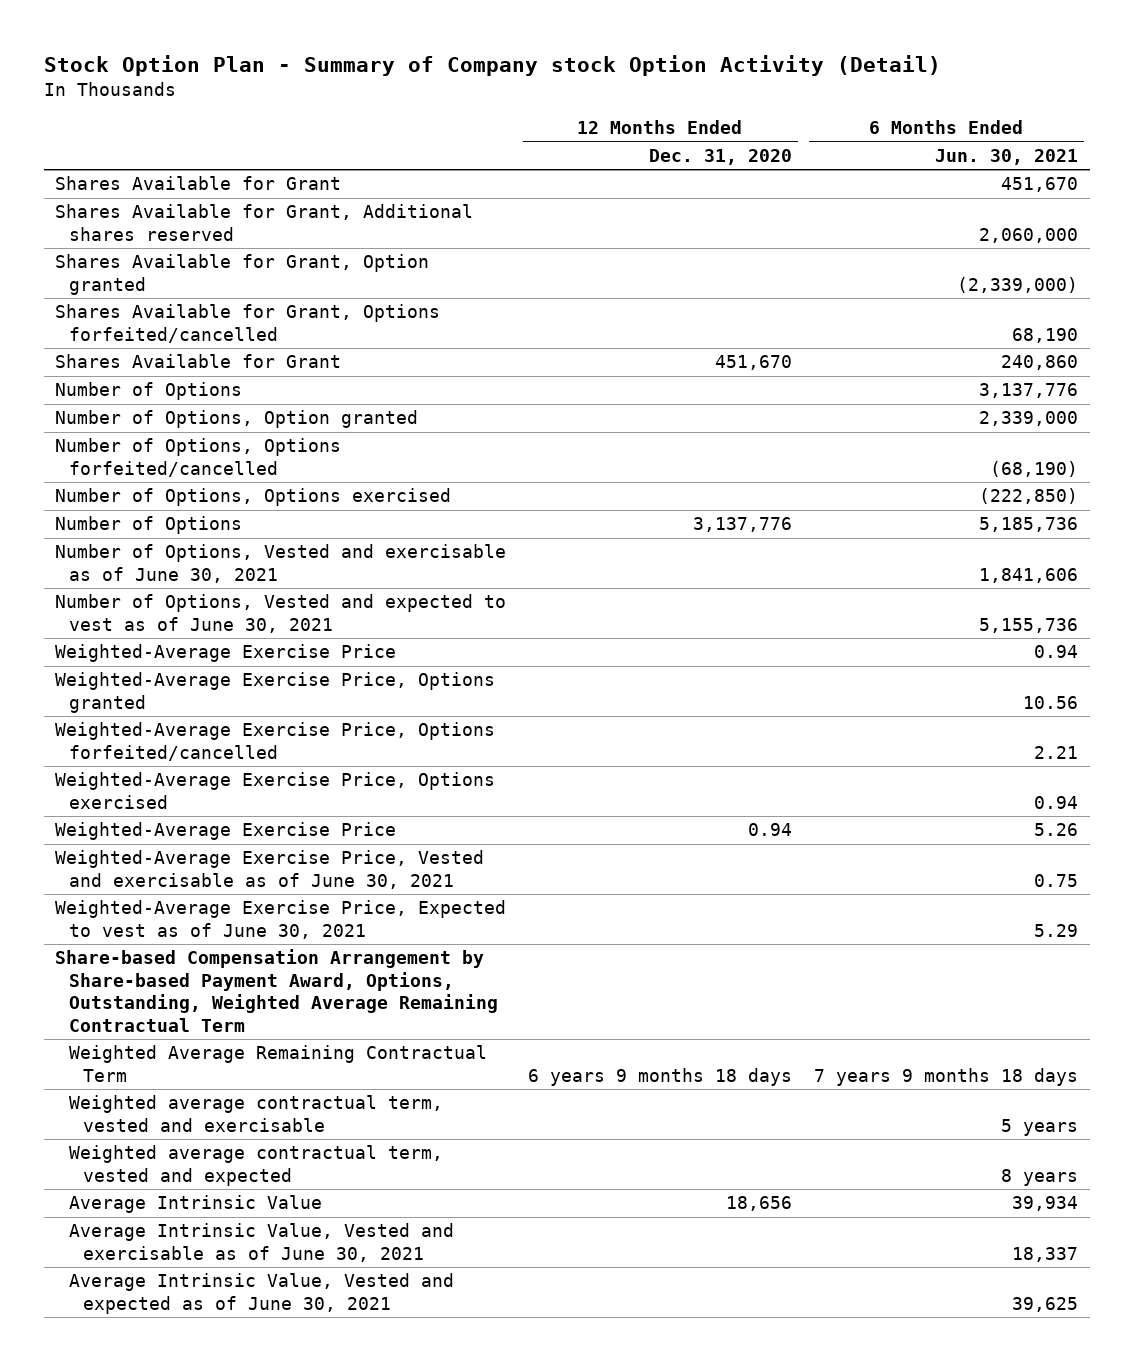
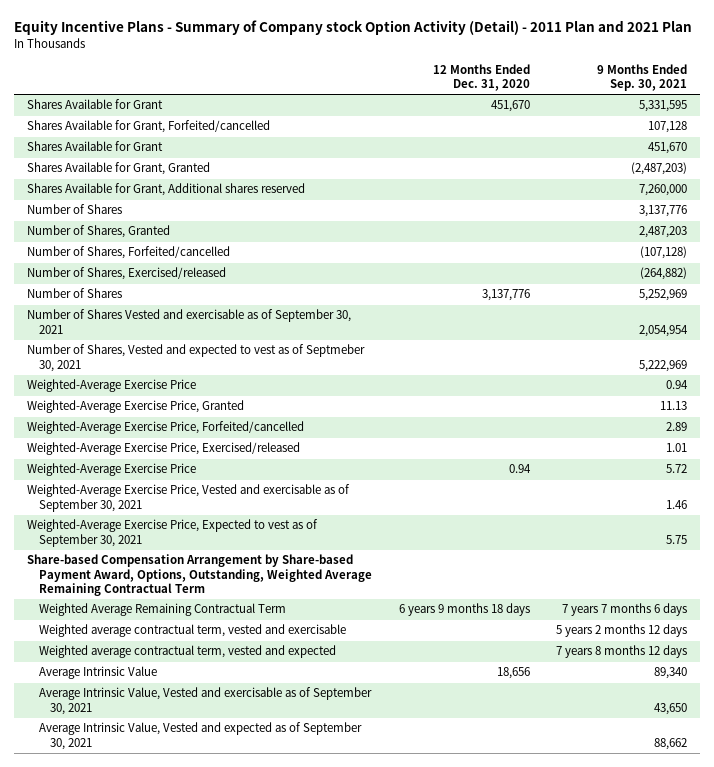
- Stock Option Plan - Summary of Company stock Option Activity (Detail)
+ Equity Incentive Plans - Summary of Company stock Option Activity (Detail) - 2011 Plan and 2021 Plan
- | 12 Months Ended Dec. 31, 2020 | 6 Months Ended Jun. 30, 2021
+ | 12 Months Ended Dec. 31, 2020 | 9 Months Ended Sep. 30, 2021
moved up: Shares Available for Grant | 451,670 | 5,331,595
+ Shares Available for Grant, Forfeited/cancelled | | 107,128
+ Shares Available for Grant, Granted | | (2,487,203)
- Shares Available for Grant, Option granted | | (2,339,000)
- Shares Available for Grant, Options forfeited/cancelled | | 68,190
- Number of Options | | 3,137,776
- Number of Options, Option granted | | 2,339,000
- Number of Options, Options forfeited/cancelled | | (68,190)
- Number of Options, Options exercised | | (222,850)
- Number of Options | 3,137,776 | 5,185,736
- Number of Options, Vested and exercisable as of June 30, 2021 | | 1,841,606
- Number of Options, Vested and expected to vest as of June 30, 2021 | | 5,155,736
+ Number of Shares | | 3,137,776
+ Number of Shares, Granted | | 2,487,203
+ Number of Shares, Forfeited/cancelled | | (107,128)
+ Number of Shares, Exercised/released | | (264,882)
+ Number of Shares | 3,137,776 | 5,252,969
+ Number of Shares Vested and exercisable as of September 30, 2021 | | 2,054,954
+ Number of Shares, Vested and expected to vest as of Septmeber 30, 2021 | | 5,222,969
- Weighted-Average Exercise Price, Options granted | | 10.56
- Weighted-Average Exercise Price, Options forfeited/cancelled | | 2.21
- Weighted-Average Exercise Price, Options exercised | | 0.94
+ Weighted-Average Exercise Price, Granted | | 11.13
+ Weighted-Average Exercise Price, Forfeited/cancelled | | 2.89
+ Weighted-Average Exercise Price, Exercised/released | | 1.01
- Weighted-Average Exercise Price, Vested and exercisable as of June 30, 2021 | | 0.75
- Weighted-Average Exercise Price, Expected to vest as of June 30, 2021 | | 5.29
+ Weighted-Average Exercise Price, Vested and exercisable as of September 30, 2021 | | 1.46
+ Weighted-Average Exercise Price, Expected to vest as of September 30, 2021 | | 5.75
- Average Intrinsic Value, Vested and exercisable as of June 30, 2021 | | 18,337
- Average Intrinsic Value, Vested and expected as of June 30, 2021 | | 39,625
+ Average Intrinsic Value, Vested and exercisable as of September 30, 2021 | | 43,650
+ Average Intrinsic Value, Vested and expected as of September 30, 2021 | | 88,662

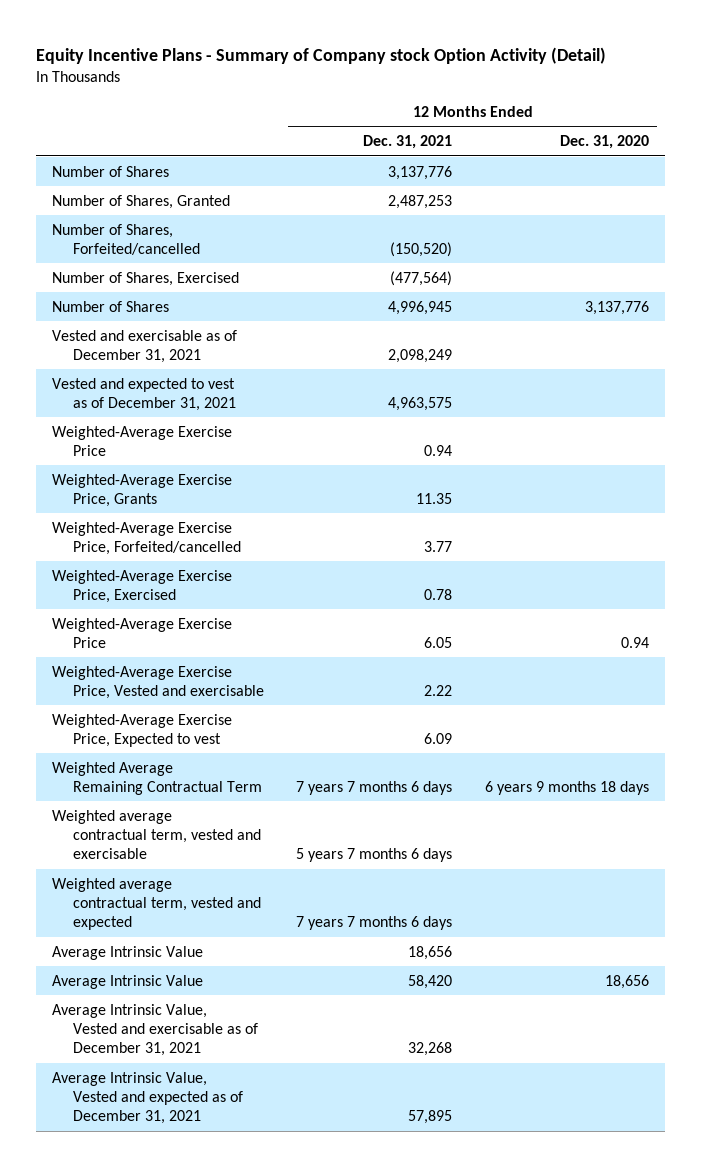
- Equity Incentive Plans - Summary of Company stock Option Activity (Detail) - 2011 Plan and 2021 Plan
+ Equity Incentive Plans - Summary of Company stock Option Activity (Detail)
- | 12 Months Ended Dec. 31, 2020 | 9 Months Ended Sep. 30, 2021
+ | 12 Months Ended Dec. 31, 2021 | 12 Months Ended Dec. 31, 2020
- Shares Available for Grant | 451,670 | 5,331,595
- Shares Available for Grant, Forfeited/cancelled | | 107,128
- Shares Available for Grant | | 451,670
- Shares Available for Grant, Granted | | (2,487,203)
- Shares Available for Grant, Additional shares reserved | | 7,260,000
- Number of Shares, Exercised/released | | (264,882)
+ Number of Shares, Exercised | (477,564) |
- Number of Shares Vested and exercisable as of September 30, 2021 | | 2,054,954
- Number of Shares, Vested and expected to vest as of Septmeber 30, 2021 | | 5,222,969
+ Vested and exercisable as of December 31, 2021 | 2,098,249 |
+ Vested and expected to vest as of December 31, 2021 | 4,963,575 |
- Weighted-Average Exercise Price, Granted | | 11.13
+ Weighted-Average Exercise Price, Grants | 11.35 |
- Weighted-Average Exercise Price, Exercised/released | | 1.01
+ Weighted-Average Exercise Price, Exercised | 0.78 |
- Weighted-Average Exercise Price, Vested and exercisable as of September 30, 2021 | | 1.46
- Weighted-Average Exercise Price, Expected to vest as of September 30, 2021 | | 5.75
- Share-based Compensation Arrangement by Share-based Payment Award, Options, Outstanding, Weighted Average Remaining Contractual Term
+ Weighted-Average Exercise Price, Vested and exercisable | 2.22 |
+ Weighted-Average Exercise Price, Expected to vest | 6.09 |
+ Average Intrinsic Value | 18,656 |
- Average Intrinsic Value, Vested and exercisable as of September 30, 2021 | | 43,650
- Average Intrinsic Value, Vested and expected as of September 30, 2021 | | 88,662
+ Average Intrinsic Value, Vested and exercisable as of December 31, 2021 | 32,268 |
+ Average Intrinsic Value, Vested and expected as of December 31, 2021 | 57,895 |

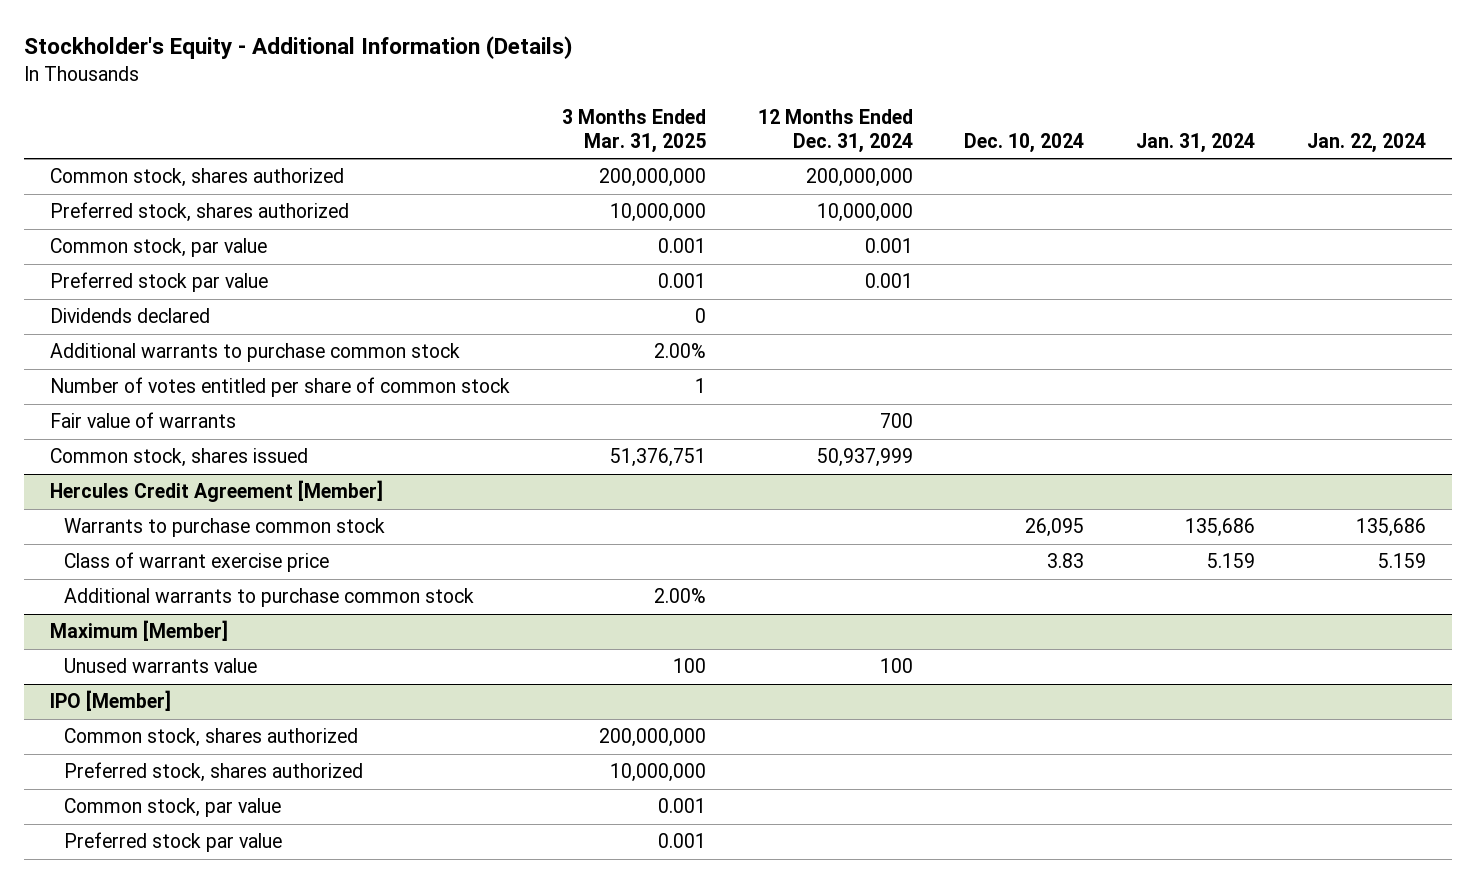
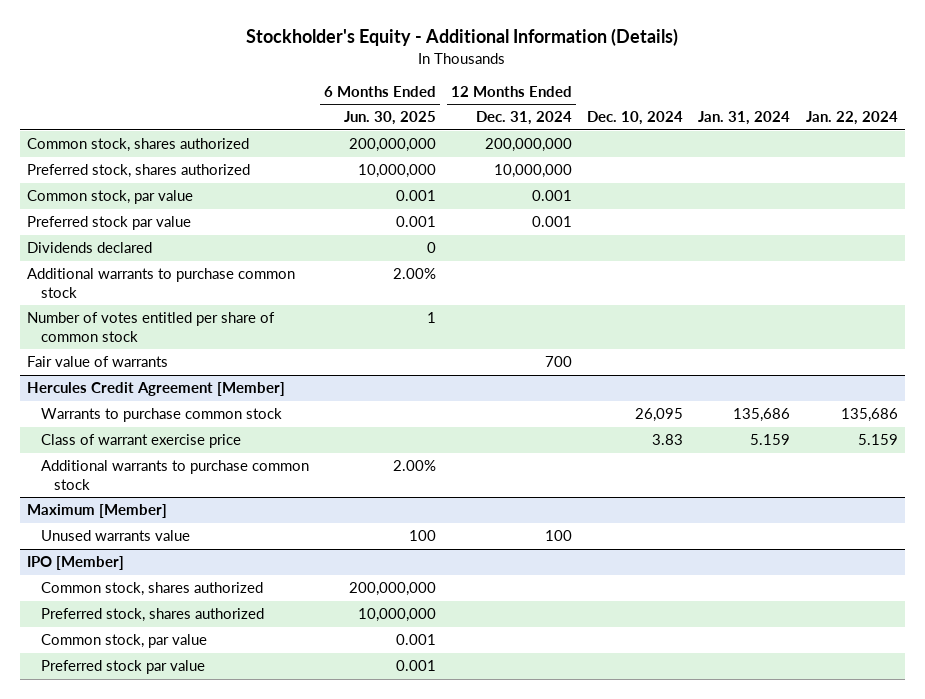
- | 3 Months Ended Mar. 31, 2025 | 12 Months Ended Dec. 31, 2024 | Dec. 10, 2024 | Jan. 31, 2024 | Jan. 22, 2024
+ | 6 Months Ended Jun. 30, 2025 | 12 Months Ended Dec. 31, 2024 | Dec. 10, 2024 | Jan. 31, 2024 | Jan. 22, 2024
- Common stock, shares issued | 51,376,751 | 50,937,999 | | |

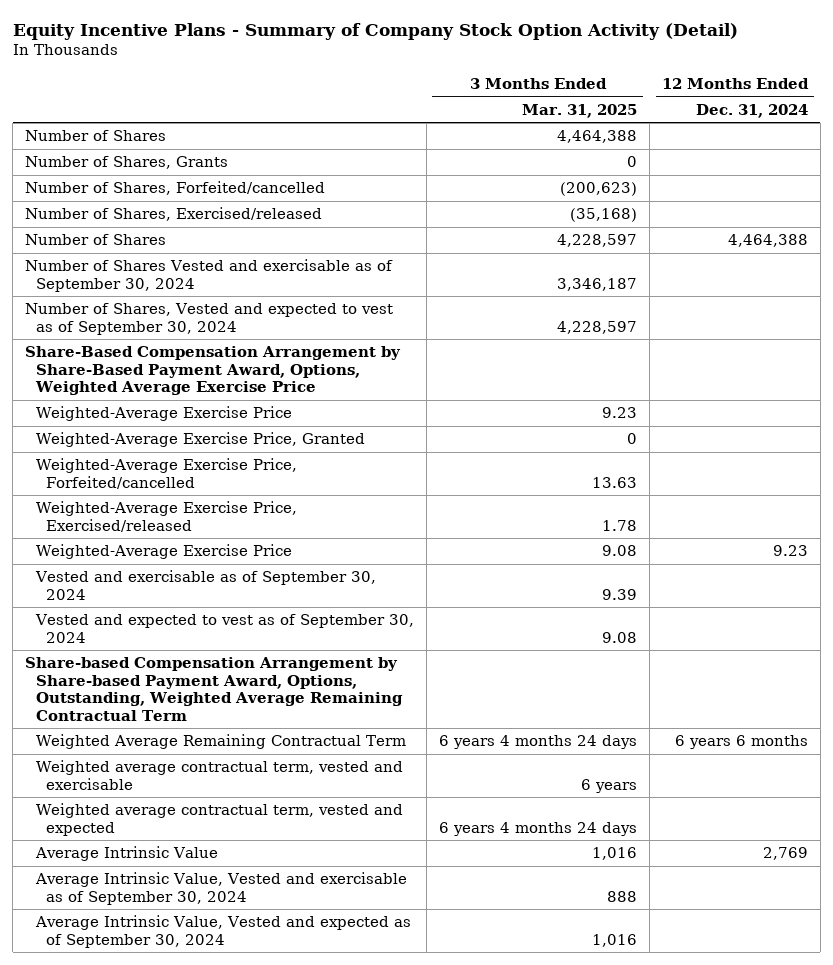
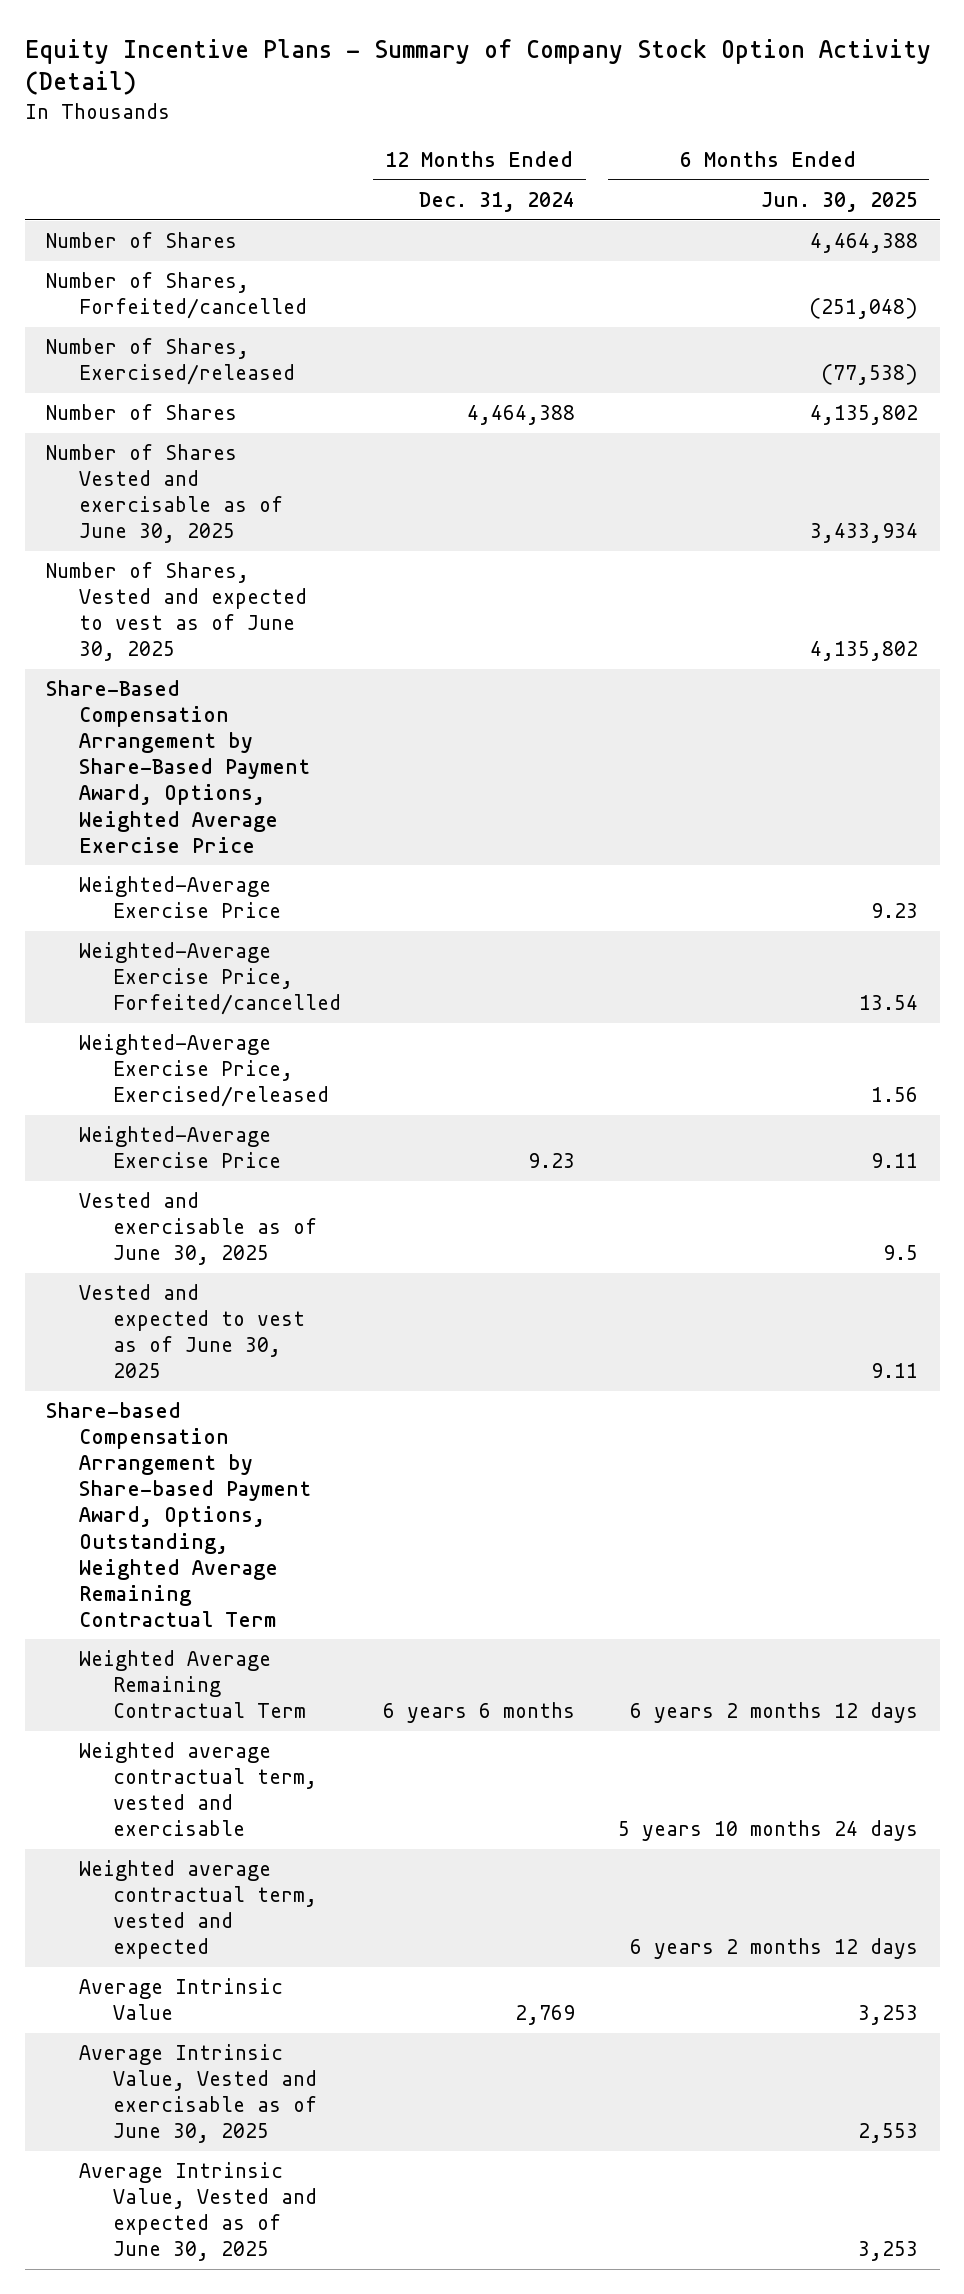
- | 3 Months Ended Mar. 31, 2025 | 12 Months Ended Dec. 31, 2024
+ | 12 Months Ended Dec. 31, 2024 | 6 Months Ended Jun. 30, 2025
- Number of Shares, Grants | 0 |
- Number of Shares Vested and exercisable as of September 30, 2024 | 3,346,187 |
- Number of Shares, Vested and expected to vest as of September 30, 2024 | 4,228,597 |
+ Number of Shares Vested and exercisable as of June 30, 2025 | | 3,433,934
+ Number of Shares, Vested and expected to vest as of June 30, 2025 | | 4,135,802
- Weighted-Average Exercise Price, Granted | 0 |
- Vested and exercisable as of September 30, 2024 | 9.39 |
- Vested and expected to vest as of September 30, 2024 | 9.08 |
+ Vested and exercisable as of June 30, 2025 | | 9.5
+ Vested and expected to vest as of June 30, 2025 | | 9.11
- Average Intrinsic Value, Vested and exercisable as of September 30, 2024 | 888 |
- Average Intrinsic Value, Vested and expected as of September 30, 2024 | 1,016 |
+ Average Intrinsic Value, Vested and exercisable as of June 30, 2025 | | 2,553
+ Average Intrinsic Value, Vested and expected as of June 30, 2025 | | 3,253

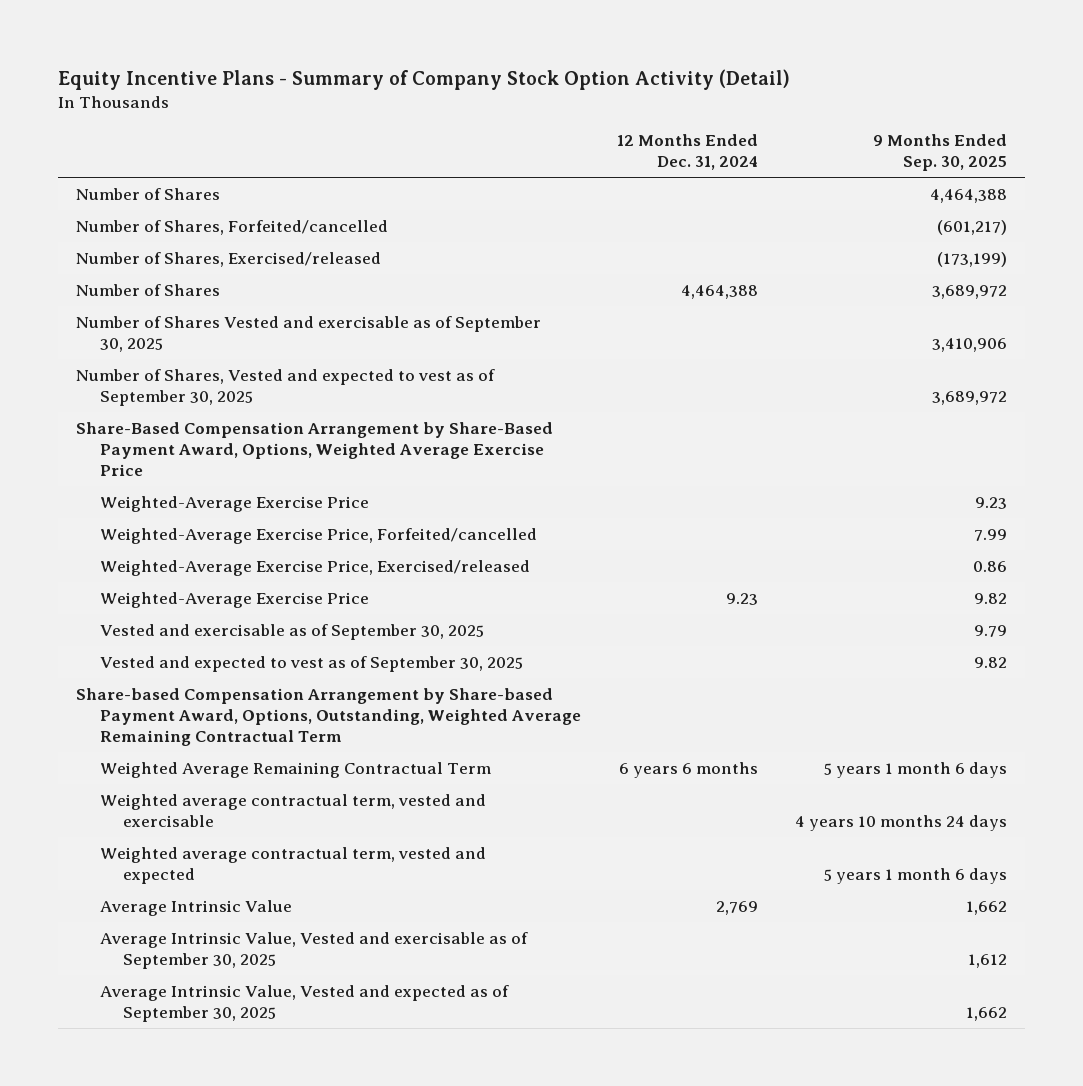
- | 12 Months Ended Dec. 31, 2024 | 6 Months Ended Jun. 30, 2025
+ | 12 Months Ended Dec. 31, 2024 | 9 Months Ended Sep. 30, 2025
- Number of Shares Vested and exercisable as of June 30, 2025 | | 3,433,934
- Number of Shares, Vested and expected to vest as of June 30, 2025 | | 4,135,802
+ Number of Shares Vested and exercisable as of September 30, 2025 | | 3,410,906
+ Number of Shares, Vested and expected to vest as of September 30, 2025 | | 3,689,972
- Vested and exercisable as of June 30, 2025 | | 9.5
- Vested and expected to vest as of June 30, 2025 | | 9.11
+ Vested and exercisable as of September 30, 2025 | | 9.79
+ Vested and expected to vest as of September 30, 2025 | | 9.82
- Average Intrinsic Value, Vested and exercisable as of June 30, 2025 | | 2,553
- Average Intrinsic Value, Vested and expected as of June 30, 2025 | | 3,253
+ Average Intrinsic Value, Vested and exercisable as of September 30, 2025 | | 1,612
+ Average Intrinsic Value, Vested and expected as of September 30, 2025 | | 1,662

